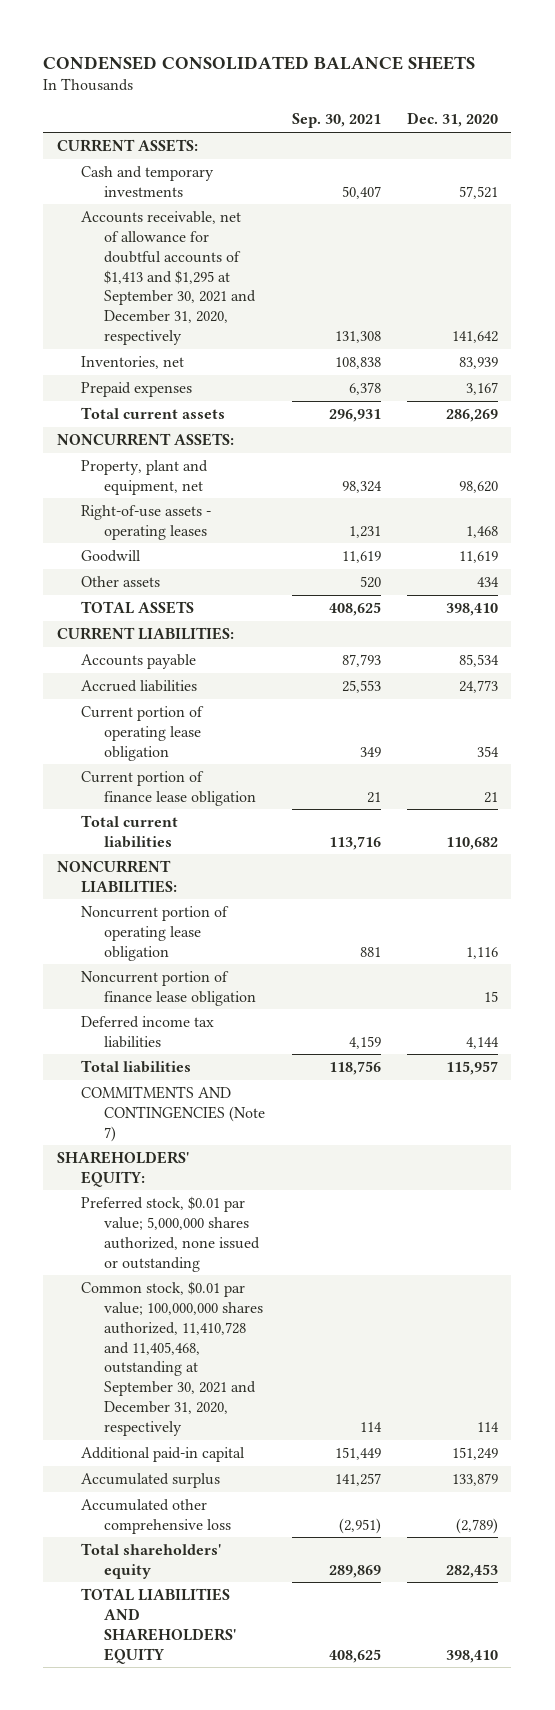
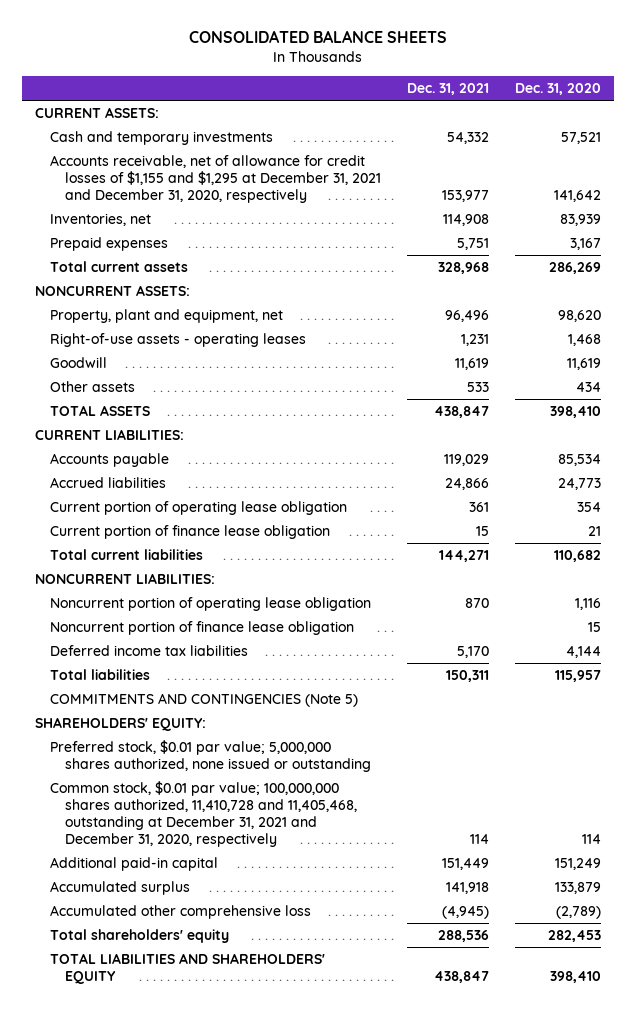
- CONDENSED CONSOLIDATED BALANCE SHEETS
+ CONSOLIDATED BALANCE SHEETS
- | Sep. 30, 2021 | Dec. 31, 2020
+ | Dec. 31, 2021 | Dec. 31, 2020
- Accounts receivable, net of allowance for doubtful accounts of $1,413 and $1,295 at September 30, 2021 and December 31, 2020, respectively | 131,308 | 141,642
+ Accounts receivable, net of allowance for credit losses of $1,155 and $1,295 at December 31, 2021 and December 31, 2020, respectively | 153,977 | 141,642
- COMMITMENTS AND CONTINGENCIES (Note 7)
+ COMMITMENTS AND CONTINGENCIES (Note 5)
- Common stock, $0.01 par value; 100,000,000 shares authorized, 11,410,728 and 11,405,468, outstanding at September 30, 2021 and December 31, 2020, respectively | 114 | 114
+ Common stock, $0.01 par value; 100,000,000 shares authorized, 11,410,728 and 11,405,468, outstanding at December 31, 2021 and December 31, 2020, respectively | 114 | 114

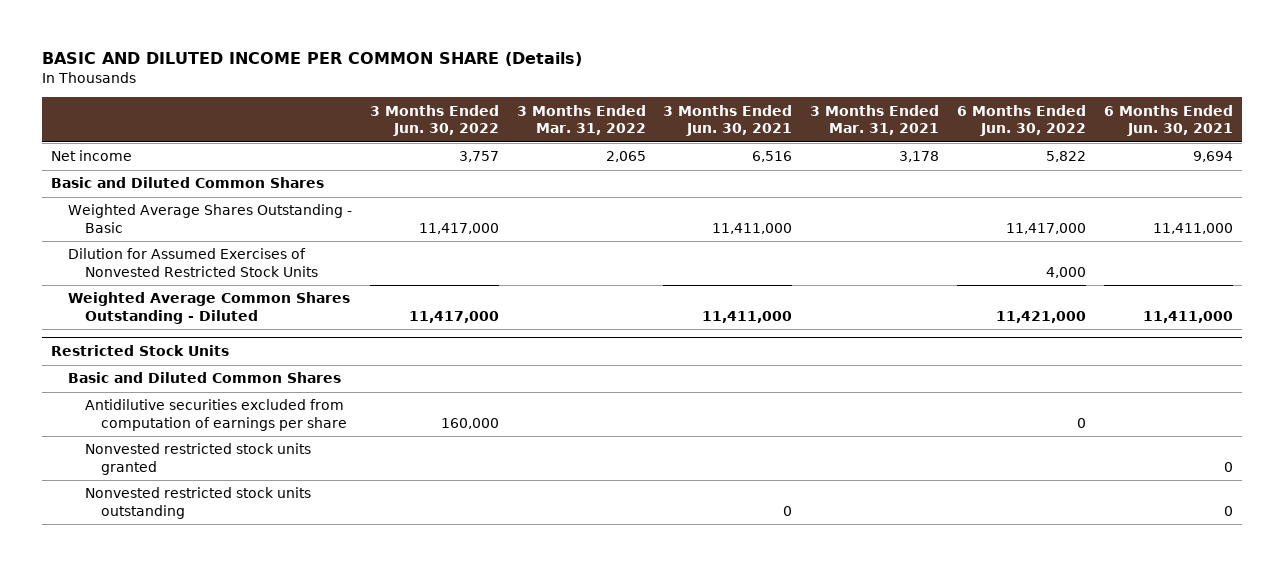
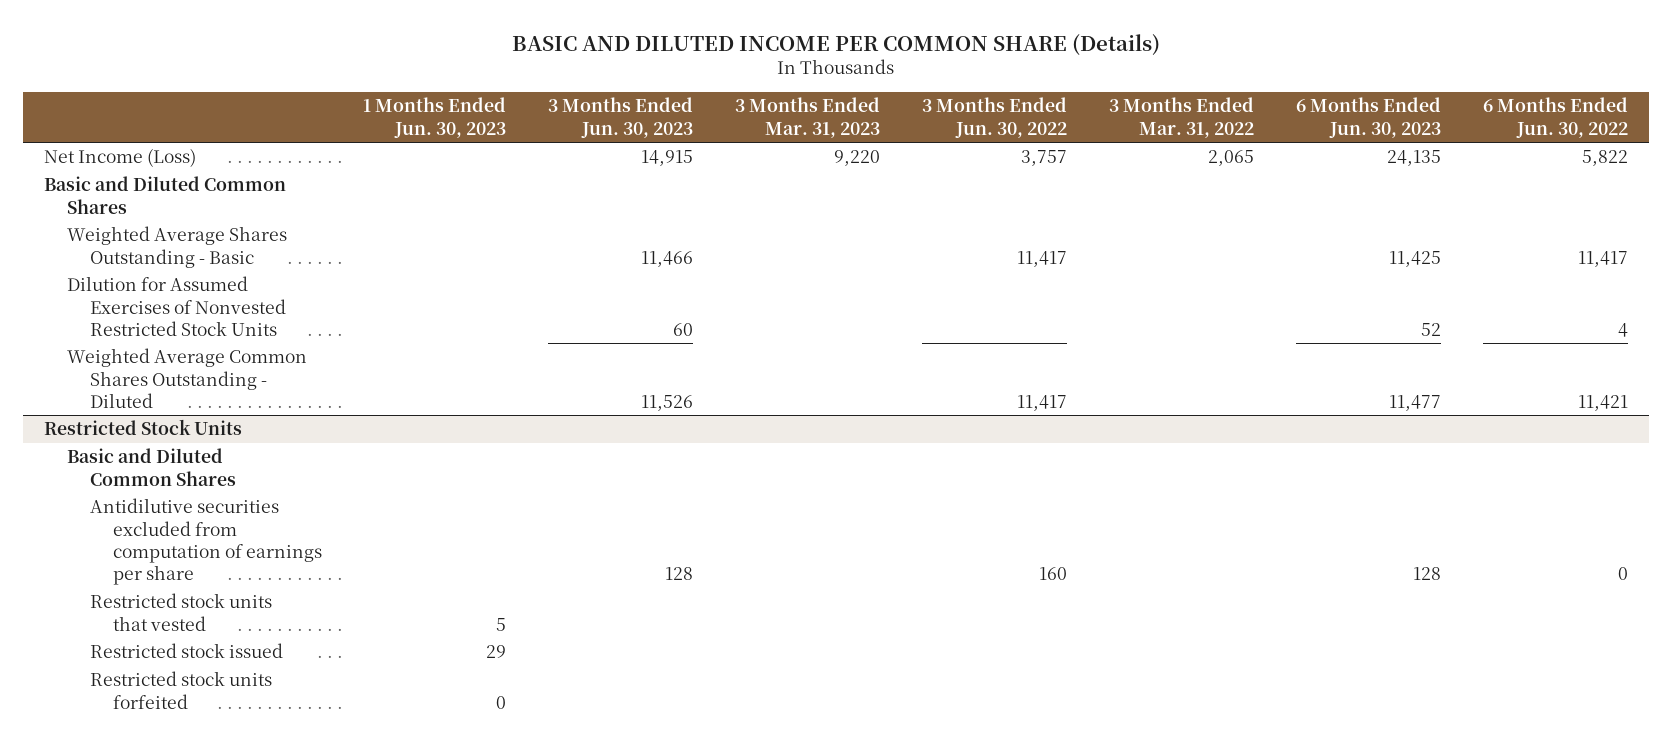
- | 3 Months Ended Jun. 30, 2022 | 3 Months Ended Mar. 31, 2022 | 3 Months Ended Jun. 30, 2021 | 3 Months Ended Mar. 31, 2021 | 6 Months Ended Jun. 30, 2022 | 6 Months Ended Jun. 30, 2021
+ | 1 Months Ended Jun. 30, 2023 | 3 Months Ended Jun. 30, 2023 | 3 Months Ended Mar. 31, 2023 | 3 Months Ended Jun. 30, 2022 | 3 Months Ended Mar. 31, 2022 | 6 Months Ended Jun. 30, 2023 | 6 Months Ended Jun. 30, 2022
- Net income | 3,757 | 2,065 | 6,516 | 3,178 | 5,822 | 9,694
+ Net Income (Loss) | | 14,915 | 9,220 | 3,757 | 2,065 | 24,135 | 5,822
- Weighted Average Shares Outstanding - Basic | 11,417,000 | | 11,411,000 | | 11,417,000 | 11,411,000
- Dilution for Assumed Exercises of Nonvested Restricted Stock Units | | | | | 4,000 |
- Weighted Average Common Shares Outstanding - Diluted | 11,417,000 | | 11,411,000 | | 11,421,000 | 11,411,000
+ Weighted Average Shares Outstanding - Basic | | 11,466 | | 11,417 | | 11,425 | 11,417
+ Dilution for Assumed Exercises of Nonvested Restricted Stock Units | | 60 | | | | 52 | 4
+ Weighted Average Common Shares Outstanding - Diluted | | 11,526 | | 11,417 | | 11,477 | 11,421
@ Restricted Stock Units
- Antidilutive securities excluded from computation of earnings per share | 160,000 | | | | 0 |
- Nonvested restricted stock units granted | | | | | | 0
- Nonvested restricted stock units outstanding | | | 0 | | | 0
+ Antidilutive securities excluded from computation of earnings per share | | 128 | | 160 | | 128 | 0
+ Restricted stock units that vested | 5 | | | | | |
+ Restricted stock issued | 29 | | | | | |
+ Restricted stock units forfeited | 0 | | | | | |

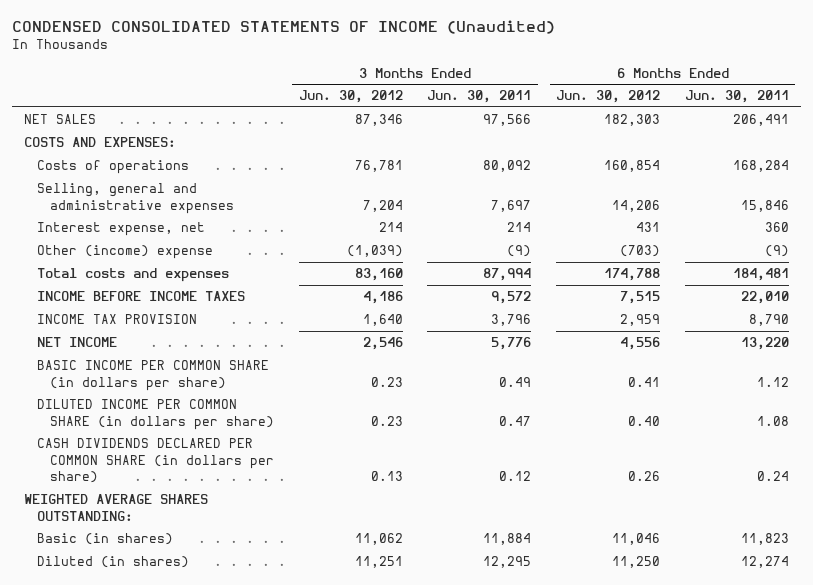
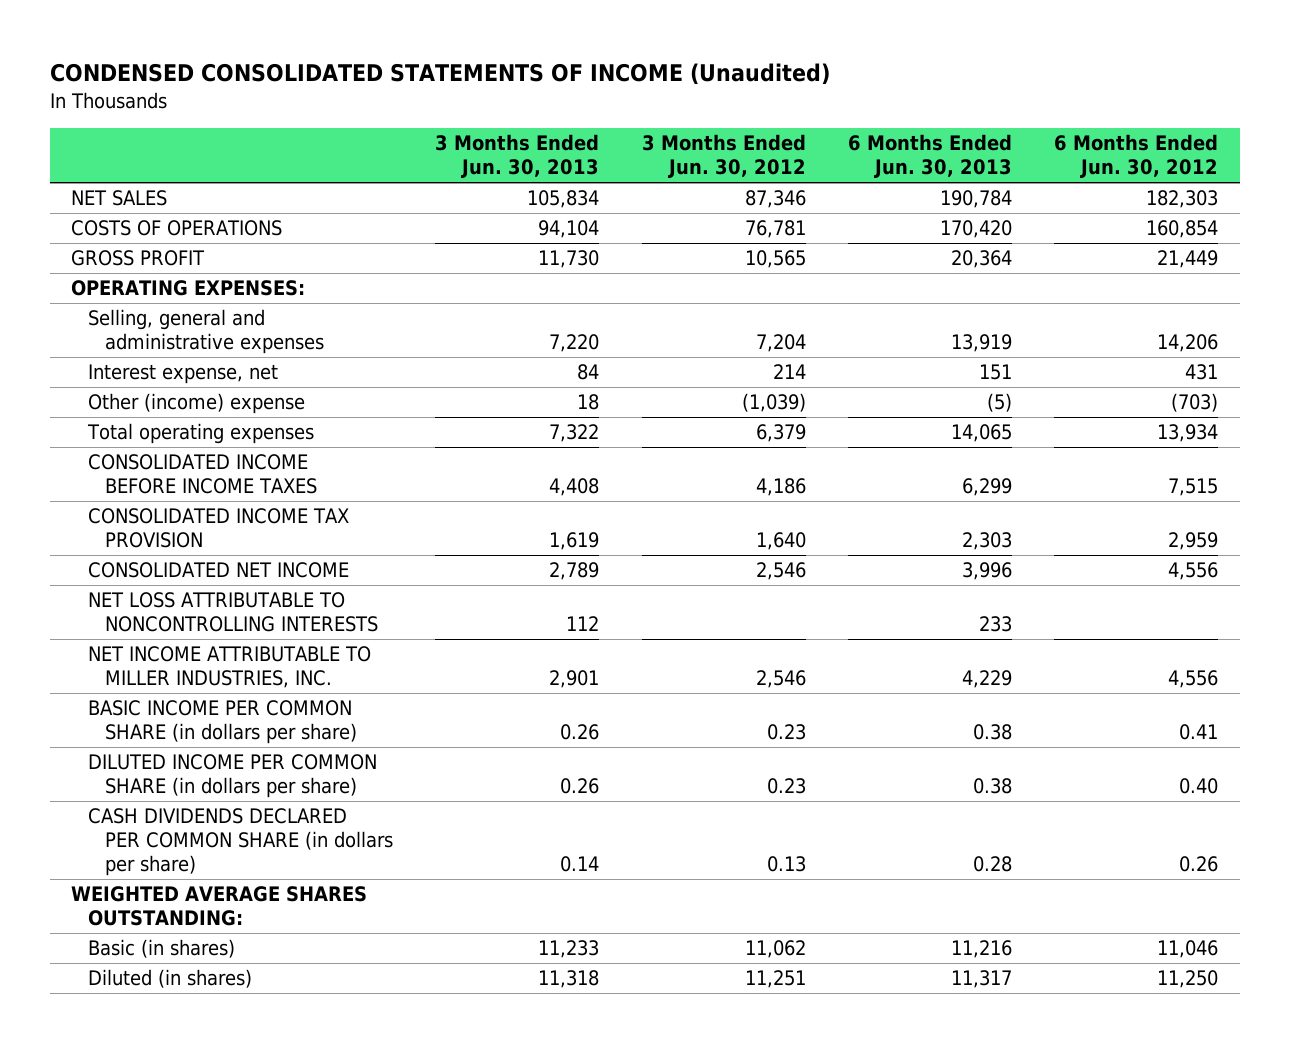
- | 3 Months Ended Jun. 30, 2012 | 3 Months Ended Jun. 30, 2011 | 6 Months Ended Jun. 30, 2012 | 6 Months Ended Jun. 30, 2011
+ | 3 Months Ended Jun. 30, 2013 | 3 Months Ended Jun. 30, 2012 | 6 Months Ended Jun. 30, 2013 | 6 Months Ended Jun. 30, 2012
- COSTS AND EXPENSES:
- Costs of operations | 76,781 | 80,092 | 160,854 | 168,284
+ COSTS OF OPERATIONS | 94,104 | 76,781 | 170,420 | 160,854
+ GROSS PROFIT | 11,730 | 10,565 | 20,364 | 21,449
+ OPERATING EXPENSES:
- Total costs and expenses | 83,160 | 87,994 | 174,788 | 184,481
- INCOME BEFORE INCOME TAXES | 4,186 | 9,572 | 7,515 | 22,010
- INCOME TAX PROVISION | 1,640 | 3,796 | 2,959 | 8,790
- NET INCOME | 2,546 | 5,776 | 4,556 | 13,220
+ Total operating expenses | 7,322 | 6,379 | 14,065 | 13,934
+ CONSOLIDATED INCOME BEFORE INCOME TAXES | 4,408 | 4,186 | 6,299 | 7,515
+ CONSOLIDATED INCOME TAX PROVISION | 1,619 | 1,640 | 2,303 | 2,959
+ CONSOLIDATED NET INCOME | 2,789 | 2,546 | 3,996 | 4,556
+ NET LOSS ATTRIBUTABLE TO NONCONTROLLING INTERESTS | 112 | | 233 |
+ NET INCOME ATTRIBUTABLE TO MILLER INDUSTRIES, INC. | 2,901 | 2,546 | 4,229 | 4,556

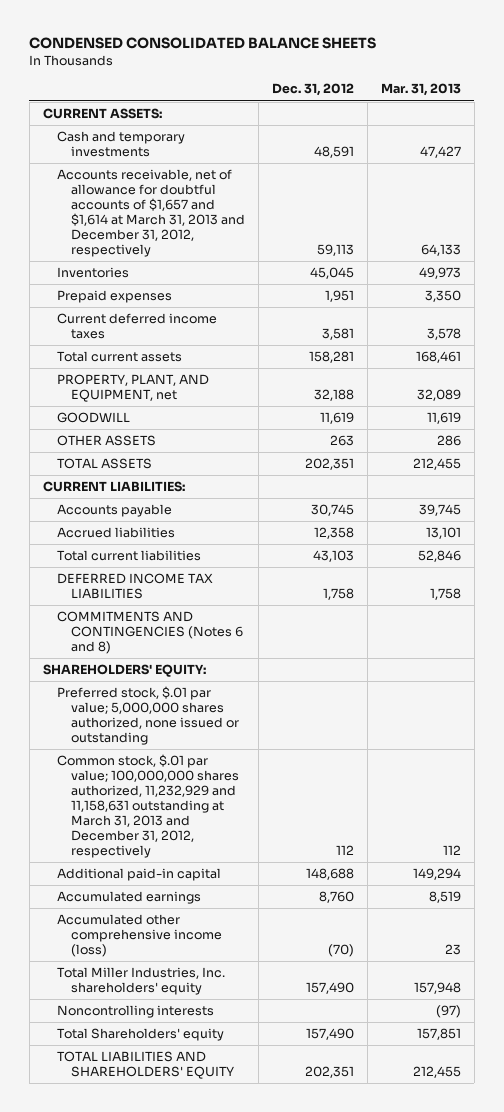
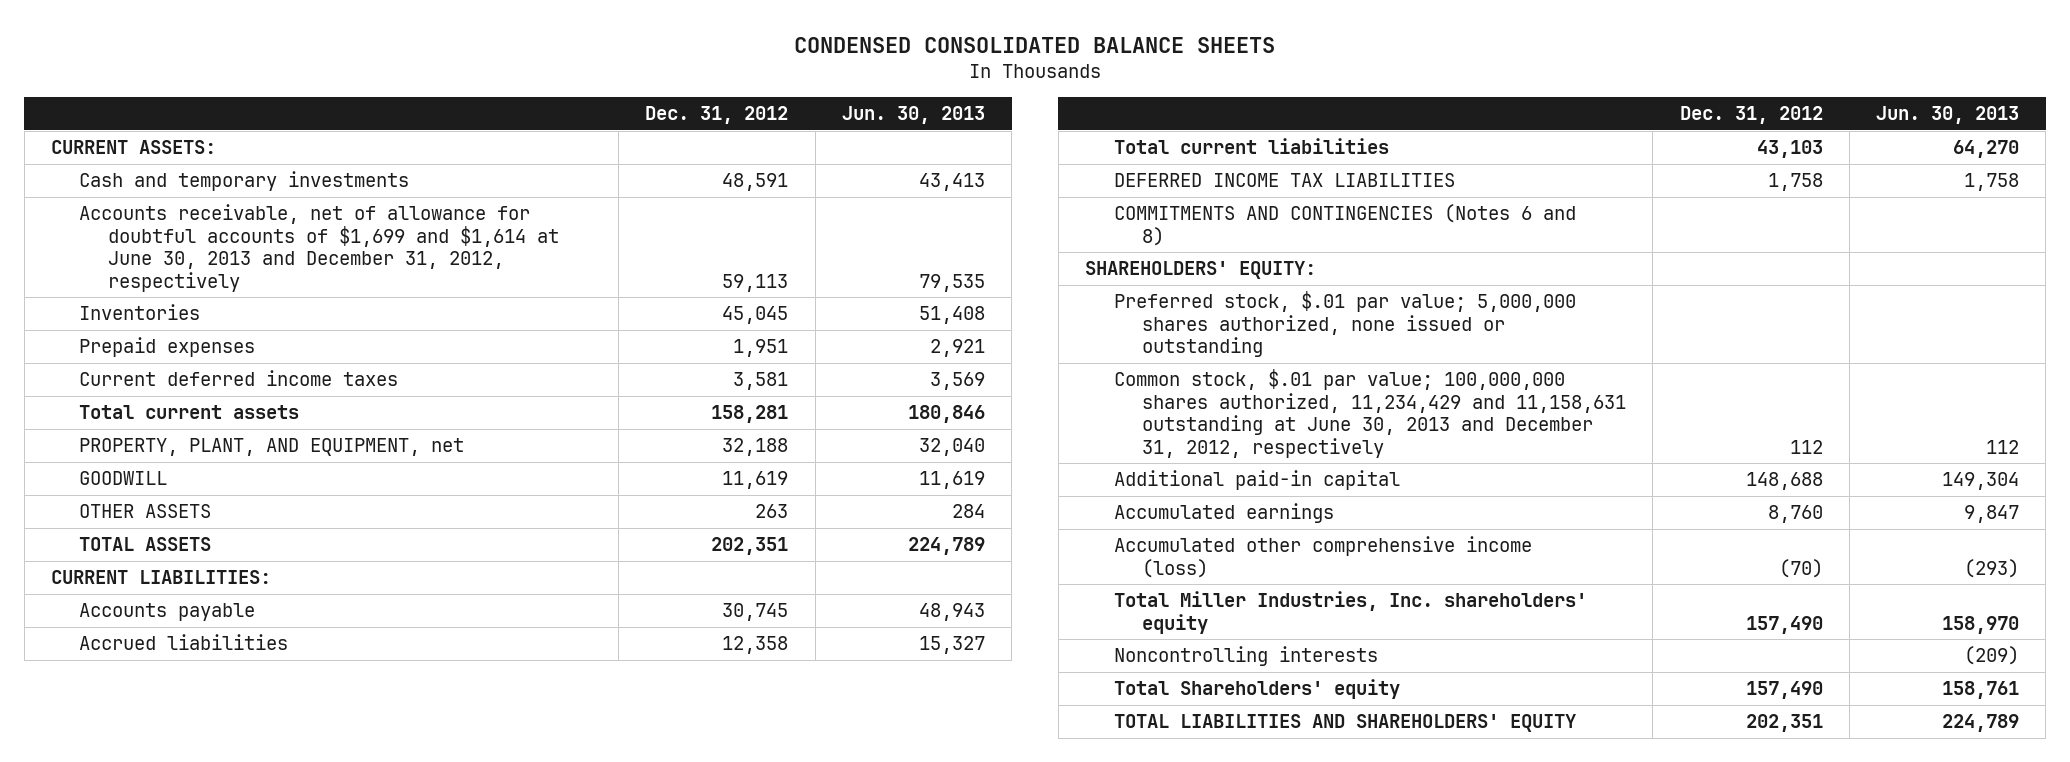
- | Dec. 31, 2012 | Mar. 31, 2013
+ | Dec. 31, 2012 | Jun. 30, 2013
- Accounts receivable, net of allowance for doubtful accounts of $1,657 and $1,614 at March 31, 2013 and December 31, 2012, respectively | 59,113 | 64,133
+ Accounts receivable, net of allowance for doubtful accounts of $1,699 and $1,614 at June 30, 2013 and December 31, 2012, respectively | 59,113 | 79,535
- Common stock, $.01 par value; 100,000,000 shares authorized, 11,232,929 and 11,158,631 outstanding at March 31, 2013 and December 31, 2012, respectively | 112 | 112
+ Common stock, $.01 par value; 100,000,000 shares authorized, 11,234,429 and 11,158,631 outstanding at June 30, 2013 and December 31, 2012, respectively | 112 | 112

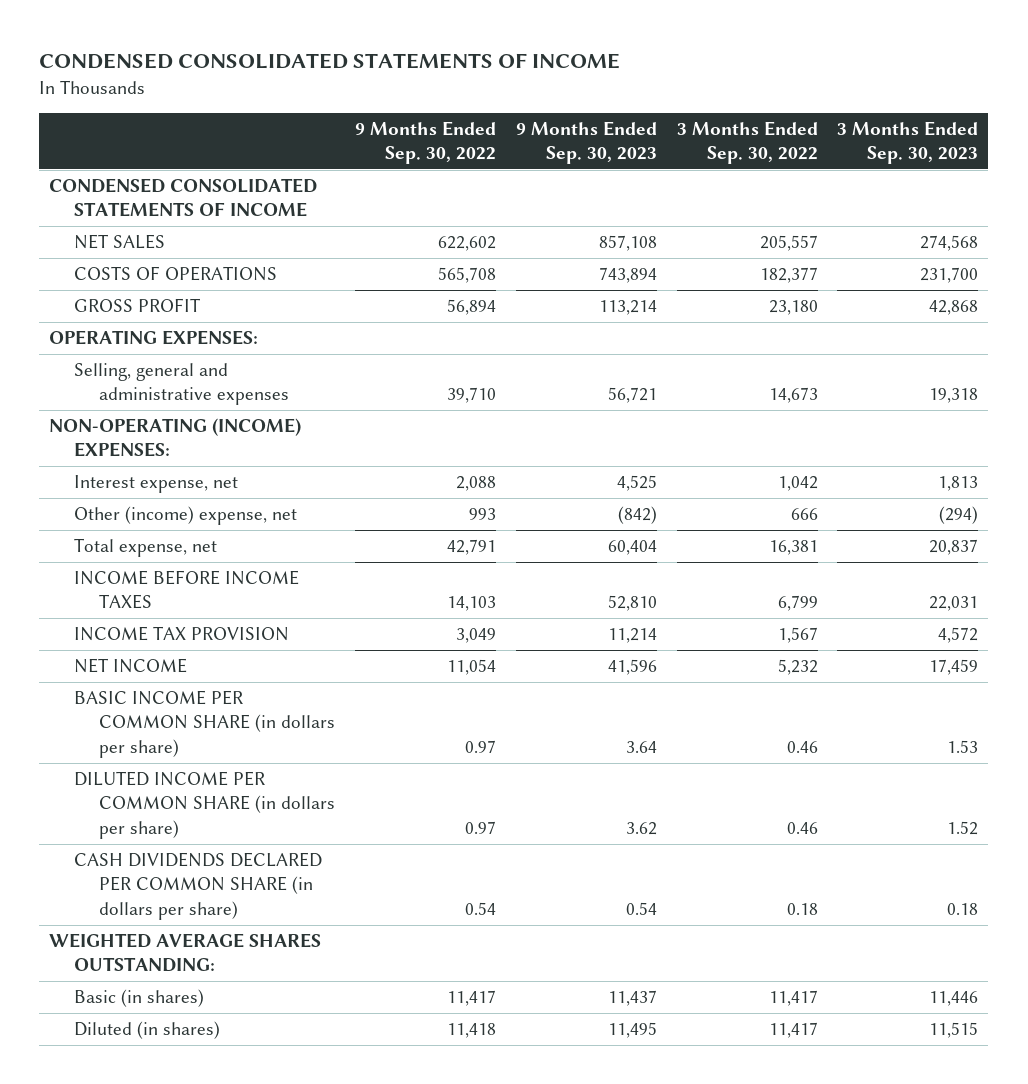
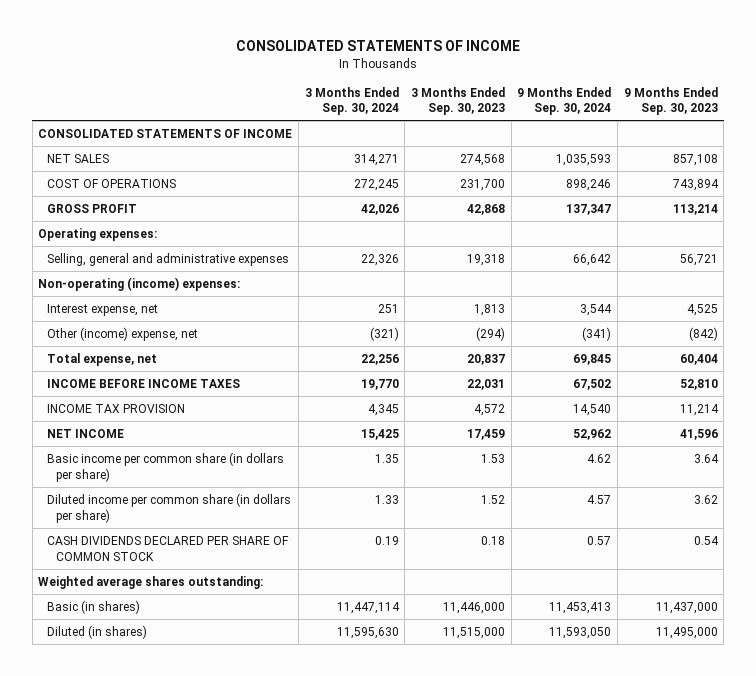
- CONDENSED CONSOLIDATED STATEMENTS OF INCOME
+ CONSOLIDATED STATEMENTS OF INCOME
- | 9 Months Ended Sep. 30, 2022 | 9 Months Ended Sep. 30, 2023 | 3 Months Ended Sep. 30, 2022 | 3 Months Ended Sep. 30, 2023
+ | 3 Months Ended Sep. 30, 2024 | 3 Months Ended Sep. 30, 2023 | 9 Months Ended Sep. 30, 2024 | 9 Months Ended Sep. 30, 2023
- CONDENSED CONSOLIDATED STATEMENTS OF INCOME
+ CONSOLIDATED STATEMENTS OF INCOME
- COSTS OF OPERATIONS | 565,708 | 743,894 | 182,377 | 231,700
+ COST OF OPERATIONS | 272,245 | 231,700 | 898,246 | 743,894
- OPERATING EXPENSES:
+ Operating expenses:
- NON-OPERATING (INCOME) EXPENSES:
+ Non-operating (income) expenses:
- BASIC INCOME PER COMMON SHARE (in dollars per share) | 0.97 | 3.64 | 0.46 | 1.53
- DILUTED INCOME PER COMMON SHARE (in dollars per share) | 0.97 | 3.62 | 0.46 | 1.52
- CASH DIVIDENDS DECLARED PER COMMON SHARE (in dollars per share) | 0.54 | 0.54 | 0.18 | 0.18
- WEIGHTED AVERAGE SHARES OUTSTANDING:
- Basic (in shares) | 11,417 | 11,437 | 11,417 | 11,446
- Diluted (in shares) | 11,418 | 11,495 | 11,417 | 11,515
+ Basic income per common share (in dollars per share) | 1.35 | 1.53 | 4.62 | 3.64
+ Diluted income per common share (in dollars per share) | 1.33 | 1.52 | 4.57 | 3.62
+ CASH DIVIDENDS DECLARED PER SHARE OF COMMON STOCK | 0.19 | 0.18 | 0.57 | 0.54
+ Weighted average shares outstanding:
+ Basic (in shares) | 11,447,114 | 11,446,000 | 11,453,413 | 11,437,000
+ Diluted (in shares) | 11,595,630 | 11,515,000 | 11,593,050 | 11,495,000

